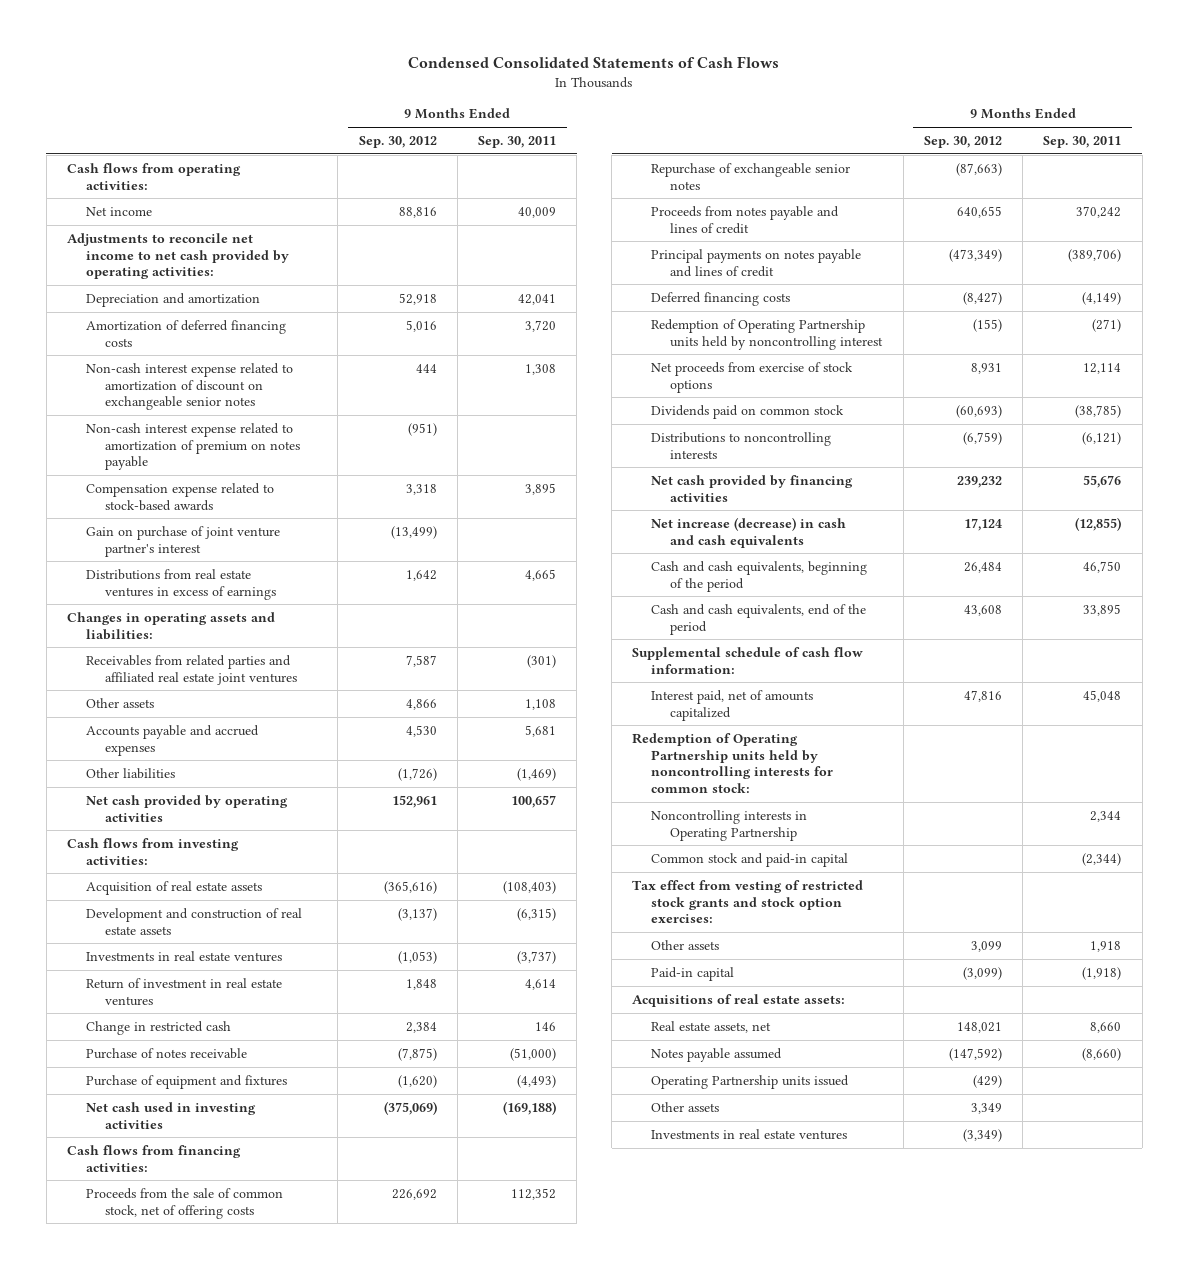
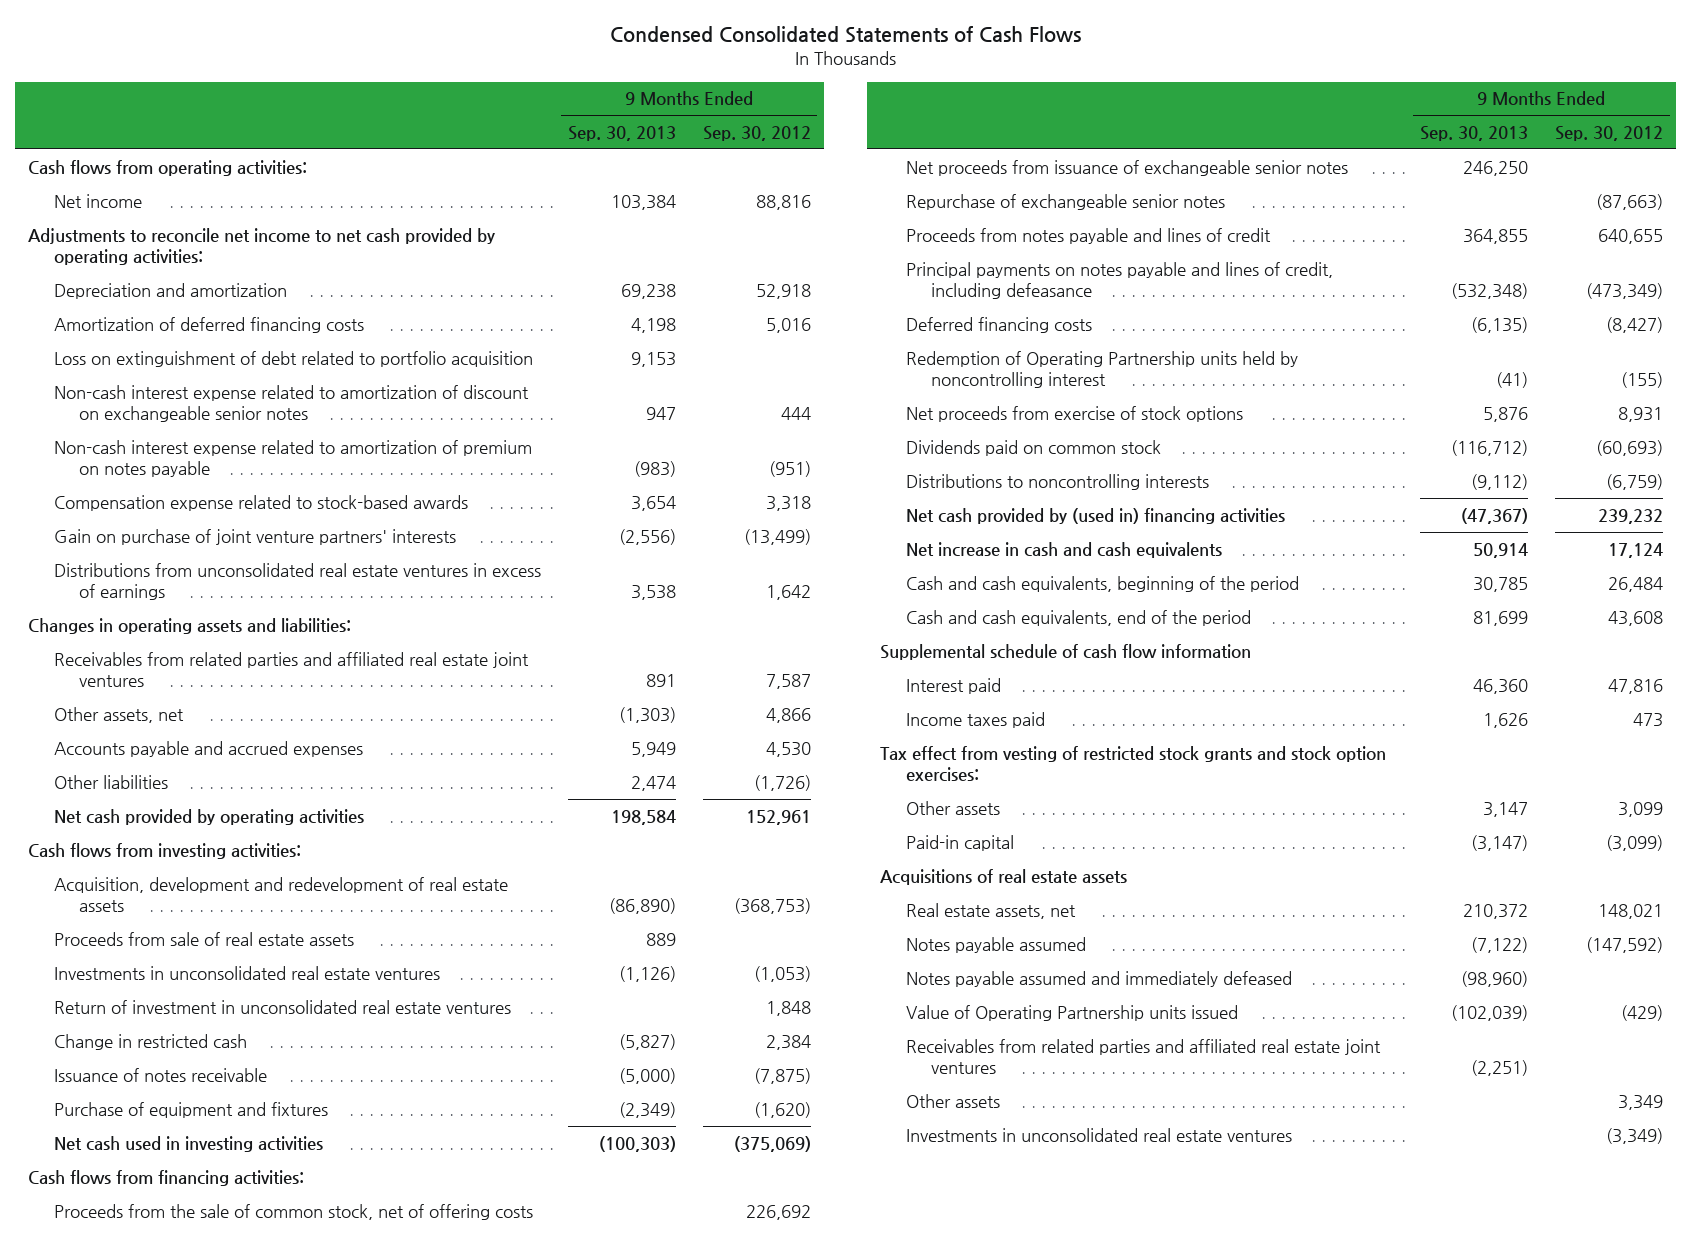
- | 9 Months Ended Sep. 30, 2012 | 9 Months Ended Sep. 30, 2011
+ | 9 Months Ended Sep. 30, 2013 | 9 Months Ended Sep. 30, 2012
+ Loss on extinguishment of debt related to portfolio acquisition | 9,153 |
- Gain on purchase of joint venture partner's interest | (13,499) |
- Distributions from real estate ventures in excess of earnings | 1,642 | 4,665
+ Gain on purchase of joint venture partners' interests | (2,556) | (13,499)
+ Distributions from unconsolidated real estate ventures in excess of earnings | 3,538 | 1,642
- Other assets | 4,866 | 1,108
+ Other assets, net | (1,303) | 4,866
- Acquisition of real estate assets | (365,616) | (108,403)
- Development and construction of real estate assets | (3,137) | (6,315)
- Investments in real estate ventures | (1,053) | (3,737)
- Return of investment in real estate ventures | 1,848 | 4,614
+ Acquisition, development and redevelopment of real estate assets | (86,890) | (368,753)
+ Proceeds from sale of real estate assets | 889 |
+ Investments in unconsolidated real estate ventures | (1,126) | (1,053)
+ Return of investment in unconsolidated real estate ventures | | 1,848
- Purchase of notes receivable | (7,875) | (51,000)
+ Issuance of notes receivable | (5,000) | (7,875)
+ Net proceeds from issuance of exchangeable senior notes | 246,250 |
- Principal payments on notes payable and lines of credit | (473,349) | (389,706)
+ Principal payments on notes payable and lines of credit, including defeasance | (532,348) | (473,349)
- Net cash provided by financing activities | 239,232 | 55,676
- Net increase (decrease) in cash and cash equivalents | 17,124 | (12,855)
+ Net cash provided by (used in) financing activities | (47,367) | 239,232
+ Net increase in cash and cash equivalents | 50,914 | 17,124
- Supplemental schedule of cash flow information:
- Interest paid, net of amounts capitalized | 47,816 | 45,048
- Redemption of Operating Partnership units held by noncontrolling interests for common stock:
- Noncontrolling interests in Operating Partnership | | 2,344
- Common stock and paid-in capital | | (2,344)
+ Supplemental schedule of cash flow information
+ Interest paid | 46,360 | 47,816
+ Income taxes paid | 1,626 | 473
- Acquisitions of real estate assets:
+ Acquisitions of real estate assets
- Operating Partnership units issued | (429) |
+ Notes payable assumed and immediately defeased | (98,960) |
+ Value of Operating Partnership units issued | (102,039) | (429)
+ Receivables from related parties and affiliated real estate joint ventures | (2,251) |
- Investments in real estate ventures | (3,349) |
+ Investments in unconsolidated real estate ventures | | (3,349)

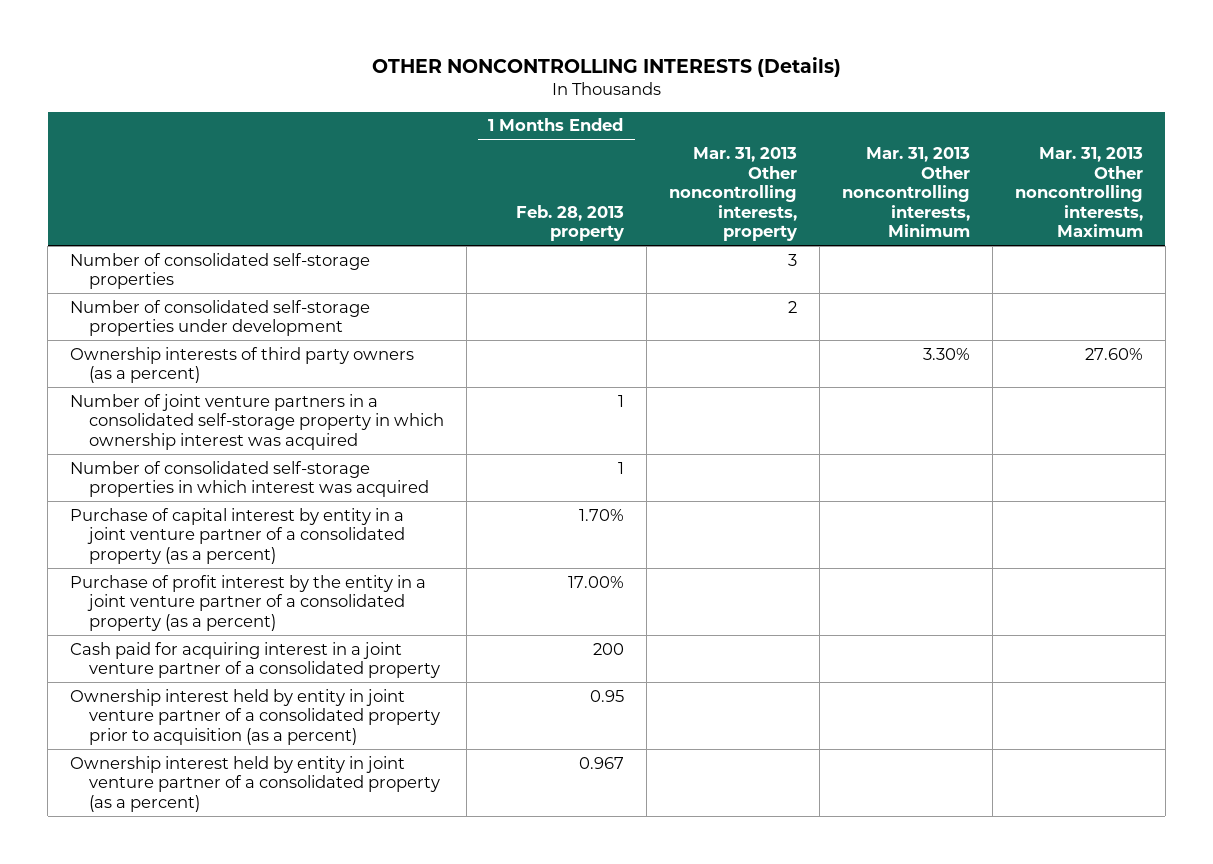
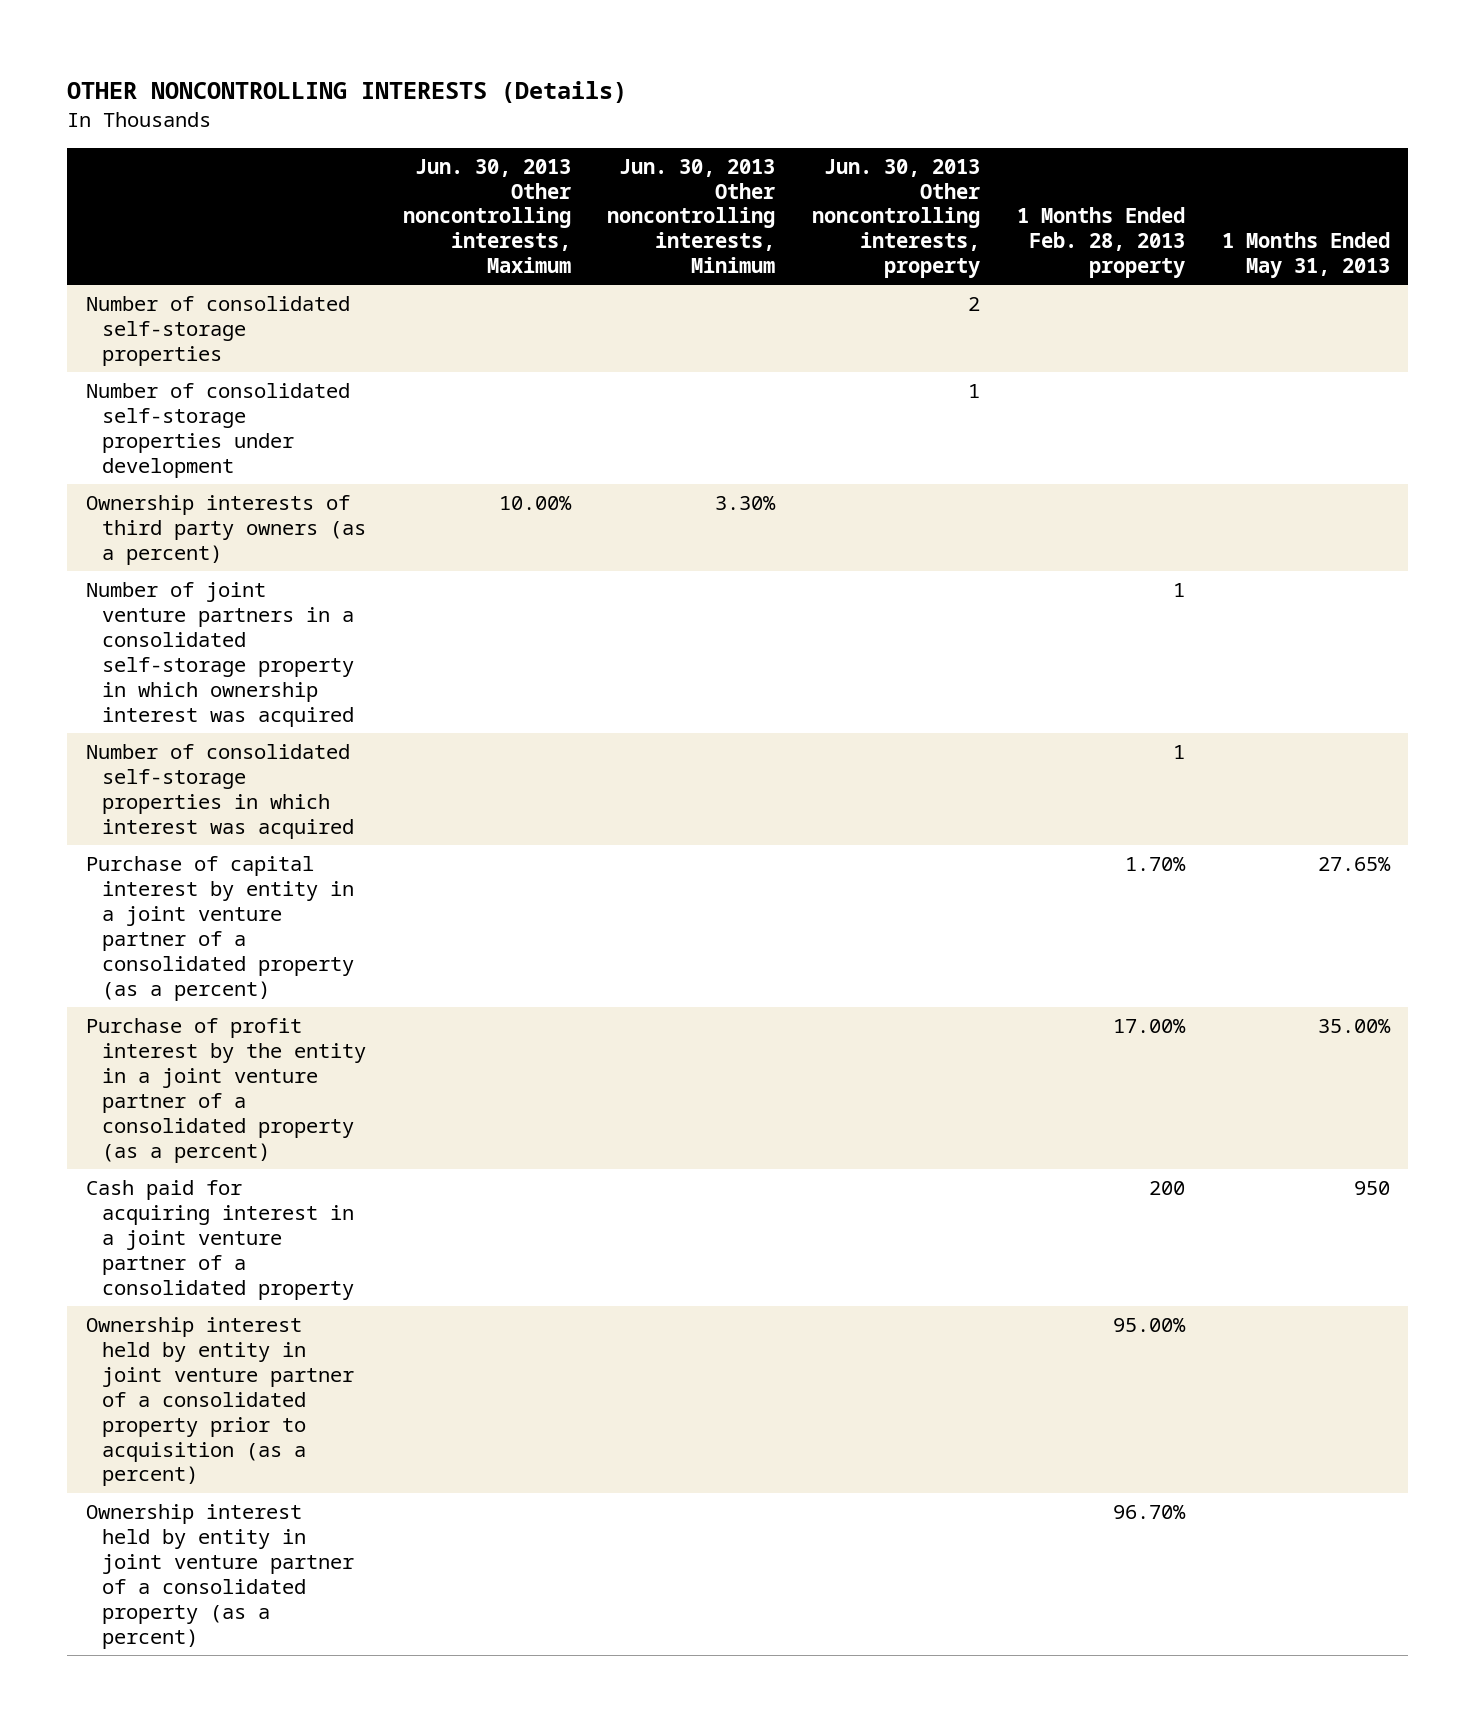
- | 1 Months Ended Feb. 28, 2013 property | Mar. 31, 2013 Other noncontrolling interests, property | Mar. 31, 2013 Other noncontrolling interests, Minimum | Mar. 31, 2013 Other noncontrolling interests, Maximum
+ | Jun. 30, 2013 Other noncontrolling interests, Maximum | Jun. 30, 2013 Other noncontrolling interests, Minimum | Jun. 30, 2013 Other noncontrolling interests, property | 1 Months Ended Feb. 28, 2013 property | 1 Months Ended May 31, 2013
- Ownership interest held by entity in joint venture partner of a consolidated property prior to acquisition (as a percent) | 0.95 | | |
- Ownership interest held by entity in joint venture partner of a consolidated property (as a percent) | 0.967 | | |
+ Ownership interest held by entity in joint venture partner of a consolidated property prior to acquisition (as a percent) | | | | 95.00% |
+ Ownership interest held by entity in joint venture partner of a consolidated property (as a percent) | | | | 96.70% |

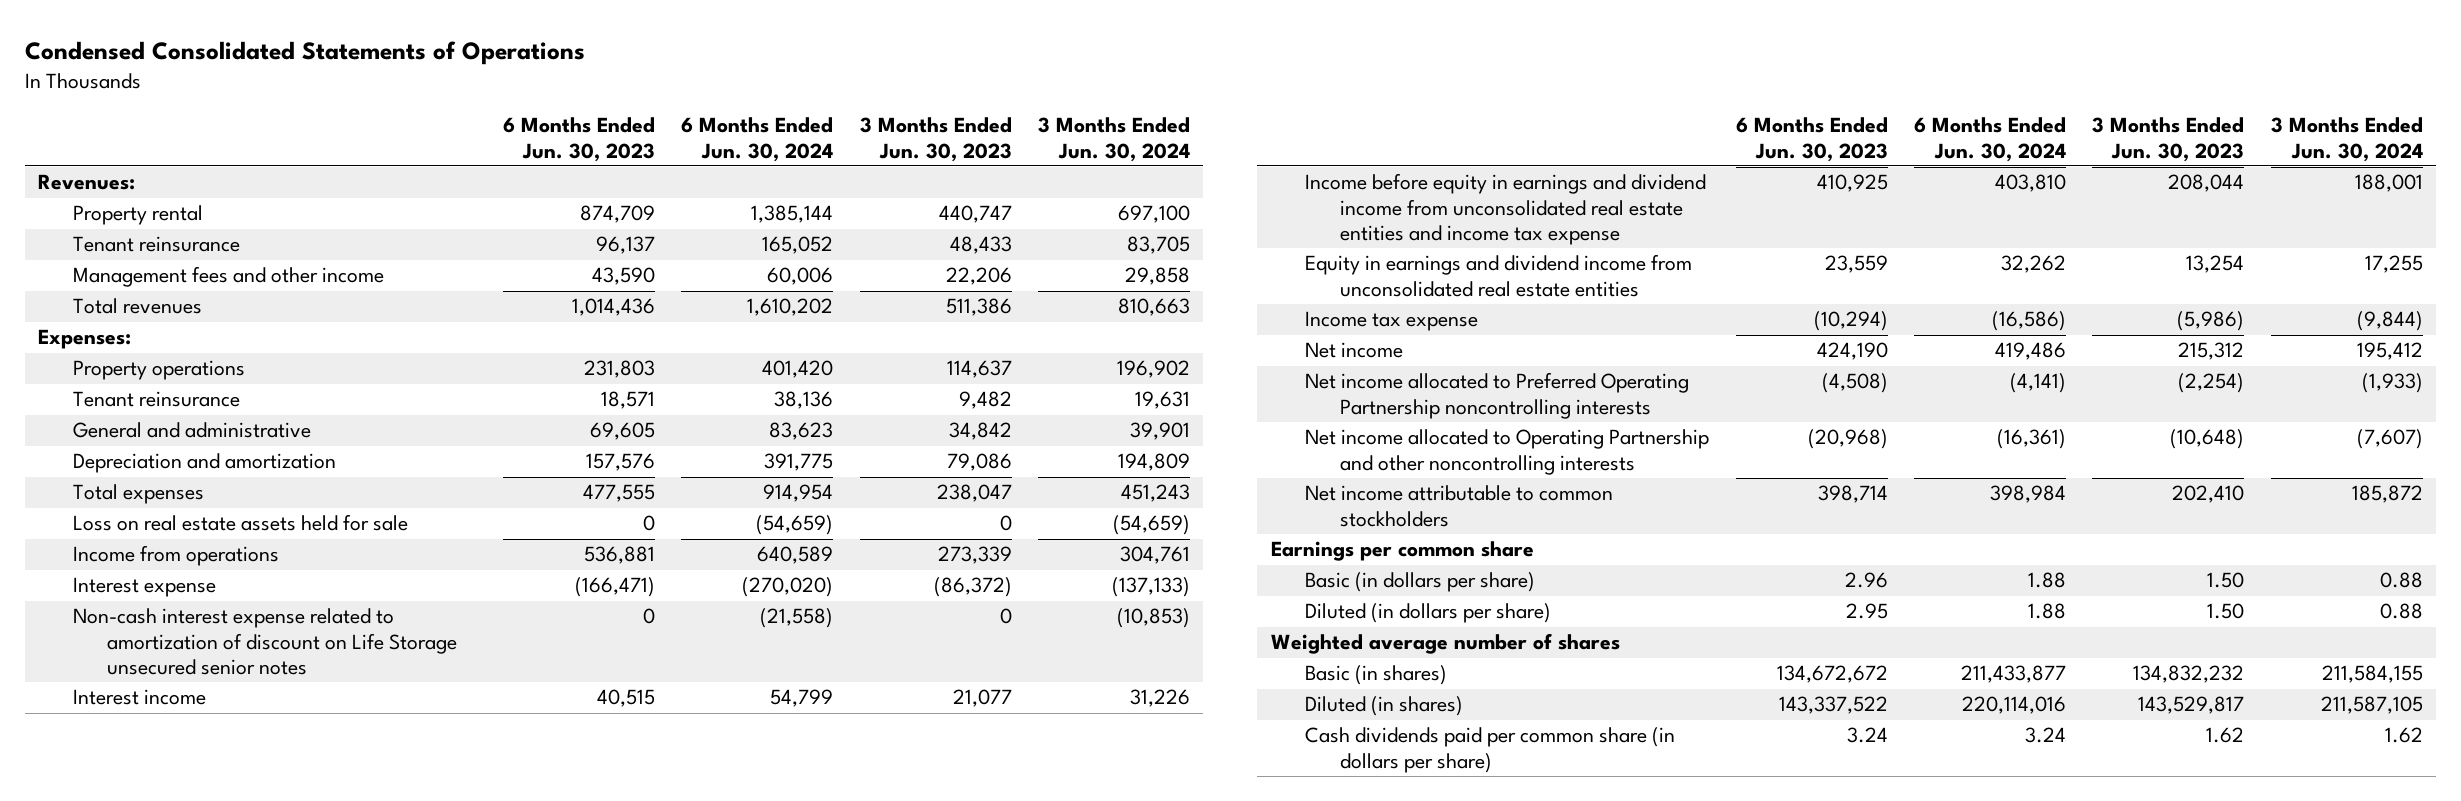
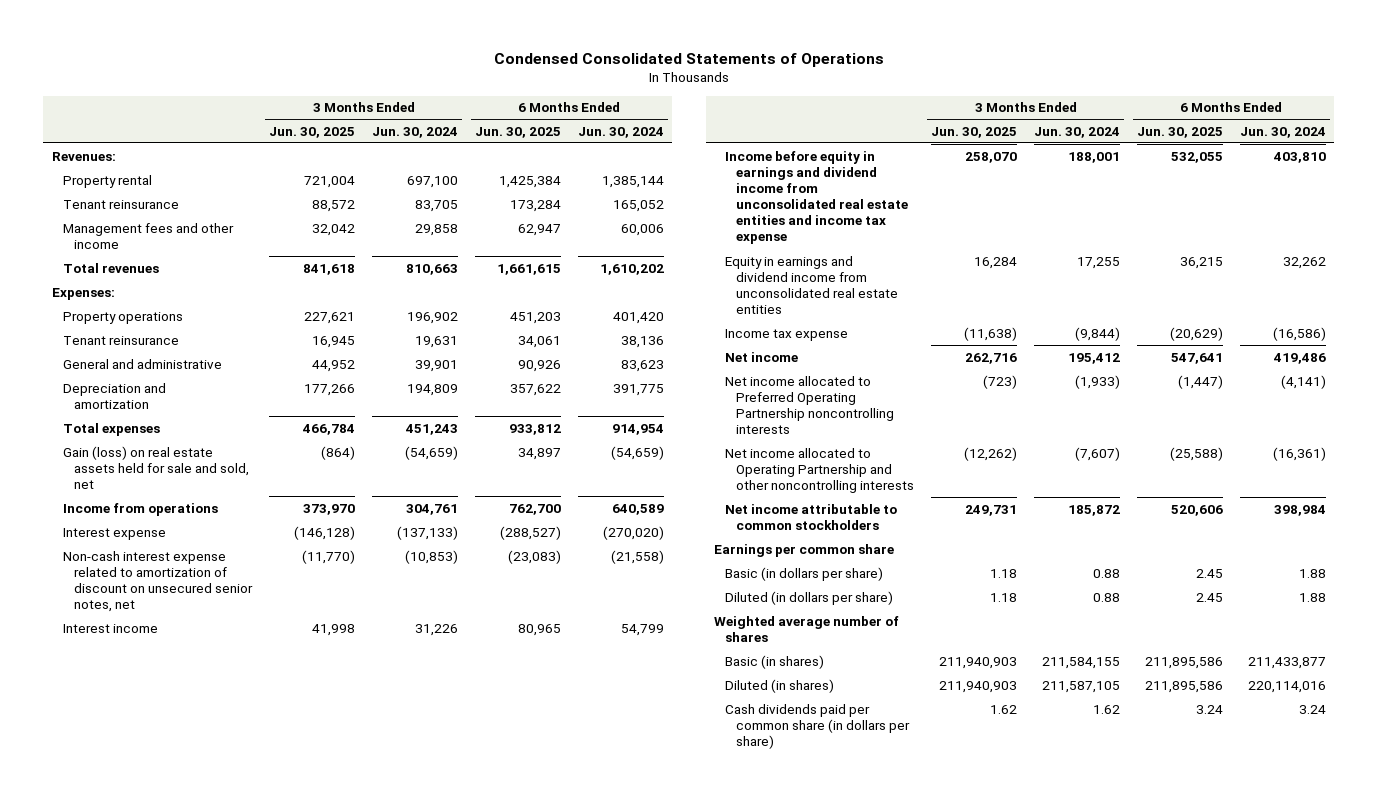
- | 6 Months Ended Jun. 30, 2023 | 6 Months Ended Jun. 30, 2024 | 3 Months Ended Jun. 30, 2023 | 3 Months Ended Jun. 30, 2024
+ | 3 Months Ended Jun. 30, 2025 | 3 Months Ended Jun. 30, 2024 | 6 Months Ended Jun. 30, 2025 | 6 Months Ended Jun. 30, 2024
- Loss on real estate assets held for sale | 0 | (54,659) | 0 | (54,659)
+ Gain (loss) on real estate assets held for sale and sold, net | (864) | (54,659) | 34,897 | (54,659)
- Non-cash interest expense related to amortization of discount on Life Storage unsecured senior notes | 0 | (21,558) | 0 | (10,853)
+ Non-cash interest expense related to amortization of discount on unsecured senior notes, net | (11,770) | (10,853) | (23,083) | (21,558)

